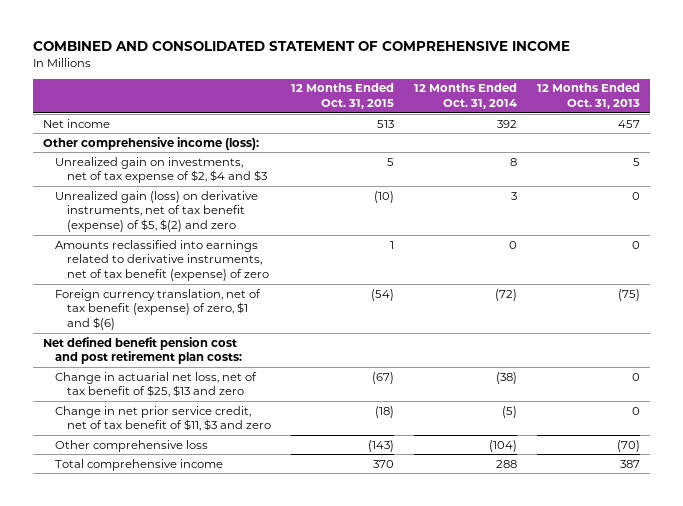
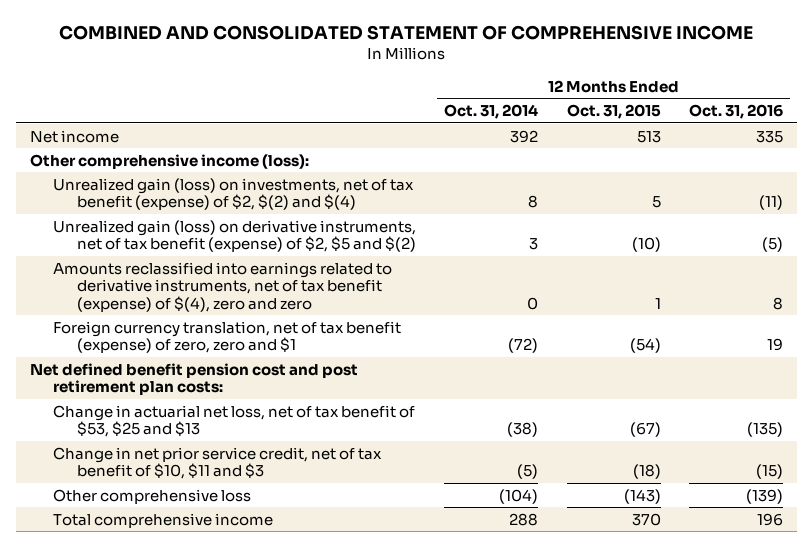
- | 12 Months Ended Oct. 31, 2015 | 12 Months Ended Oct. 31, 2014 | 12 Months Ended Oct. 31, 2013
+ | 12 Months Ended Oct. 31, 2014 | 12 Months Ended Oct. 31, 2015 | 12 Months Ended Oct. 31, 2016
- Unrealized gain on investments, net of tax expense of $2, $4 and $3 | 5 | 8 | 5
- Unrealized gain (loss) on derivative instruments, net of tax benefit (expense) of $5, $(2) and zero | (10) | 3 | 0
- Amounts reclassified into earnings related to derivative instruments, net of tax benefit (expense) of zero | 1 | 0 | 0
- Foreign currency translation, net of tax benefit (expense) of zero, $1 and $(6) | (54) | (72) | (75)
+ Unrealized gain (loss) on investments, net of tax benefit (expense) of $2, $(2) and $(4) | 8 | 5 | (11)
+ Unrealized gain (loss) on derivative instruments, net of tax benefit (expense) of $2, $5 and $(2) | 3 | (10) | (5)
+ Amounts reclassified into earnings related to derivative instruments, net of tax benefit (expense) of $(4), zero and zero | 0 | 1 | 8
+ Foreign currency translation, net of tax benefit (expense) of zero, zero and $1 | (72) | (54) | 19
- Change in actuarial net loss, net of tax benefit of $25, $13 and zero | (67) | (38) | 0
- Change in net prior service credit, net of tax benefit of $11, $3 and zero | (18) | (5) | 0
+ Change in actuarial net loss, net of tax benefit of $53, $25 and $13 | (38) | (67) | (135)
+ Change in net prior service credit, net of tax benefit of $10, $11 and $3 | (5) | (18) | (15)

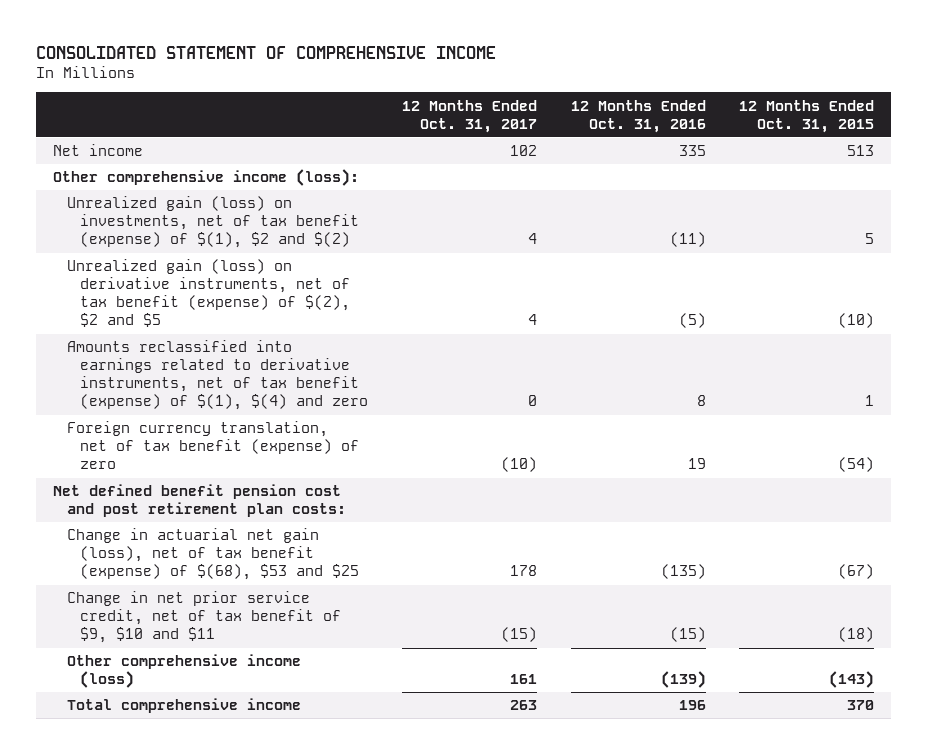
- COMBINED AND CONSOLIDATED STATEMENT OF COMPREHENSIVE INCOME
+ CONSOLIDATED STATEMENT OF COMPREHENSIVE INCOME
- | 12 Months Ended Oct. 31, 2014 | 12 Months Ended Oct. 31, 2015 | 12 Months Ended Oct. 31, 2016
+ | 12 Months Ended Oct. 31, 2017 | 12 Months Ended Oct. 31, 2016 | 12 Months Ended Oct. 31, 2015
- Unrealized gain (loss) on investments, net of tax benefit (expense) of $2, $(2) and $(4) | 8 | 5 | (11)
- Unrealized gain (loss) on derivative instruments, net of tax benefit (expense) of $2, $5 and $(2) | 3 | (10) | (5)
- Amounts reclassified into earnings related to derivative instruments, net of tax benefit (expense) of $(4), zero and zero | 0 | 1 | 8
- Foreign currency translation, net of tax benefit (expense) of zero, zero and $1 | (72) | (54) | 19
+ Unrealized gain (loss) on investments, net of tax benefit (expense) of $(1), $2 and $(2) | 4 | (11) | 5
+ Unrealized gain (loss) on derivative instruments, net of tax benefit (expense) of $(2), $2 and $5 | 4 | (5) | (10)
+ Amounts reclassified into earnings related to derivative instruments, net of tax benefit (expense) of $(1), $(4) and zero | 0 | 8 | 1
+ Foreign currency translation, net of tax benefit (expense) of zero | (10) | 19 | (54)
- Change in actuarial net loss, net of tax benefit of $53, $25 and $13 | (38) | (67) | (135)
- Change in net prior service credit, net of tax benefit of $10, $11 and $3 | (5) | (18) | (15)
- Other comprehensive loss | (104) | (143) | (139)
+ Change in actuarial net gain (loss), net of tax benefit (expense) of $(68), $53 and $25 | 178 | (135) | (67)
+ Change in net prior service credit, net of tax benefit of $9, $10 and $11 | (15) | (15) | (18)
+ Other comprehensive income (loss) | 161 | (139) | (143)

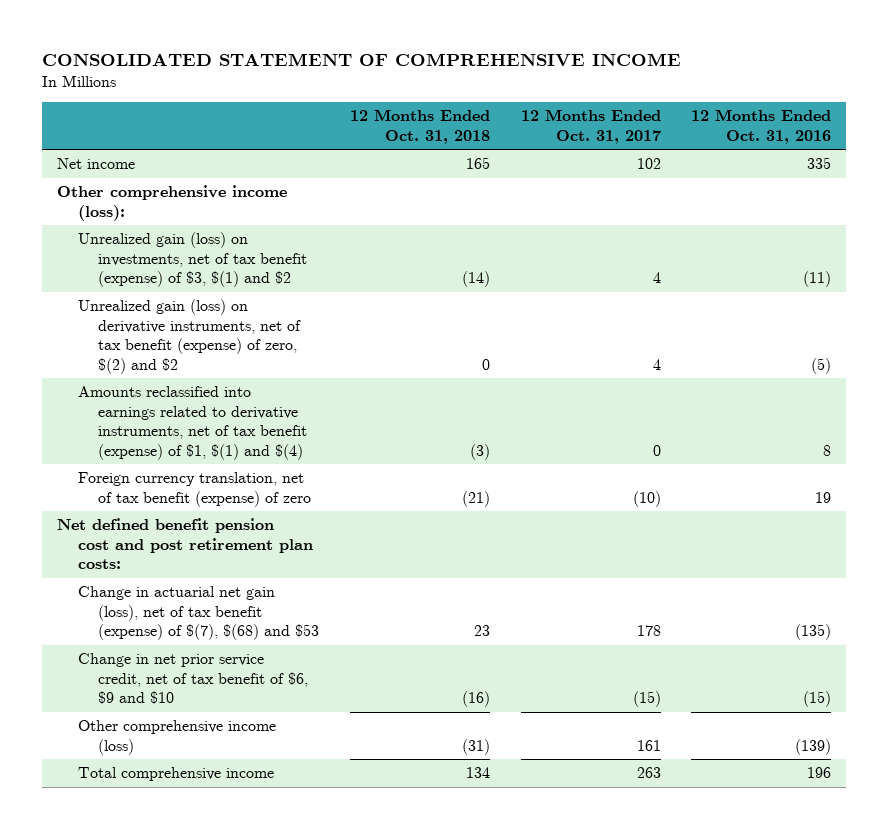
- | 12 Months Ended Oct. 31, 2017 | 12 Months Ended Oct. 31, 2016 | 12 Months Ended Oct. 31, 2015
+ | 12 Months Ended Oct. 31, 2018 | 12 Months Ended Oct. 31, 2017 | 12 Months Ended Oct. 31, 2016
- Unrealized gain (loss) on investments, net of tax benefit (expense) of $(1), $2 and $(2) | 4 | (11) | 5
- Unrealized gain (loss) on derivative instruments, net of tax benefit (expense) of $(2), $2 and $5 | 4 | (5) | (10)
- Amounts reclassified into earnings related to derivative instruments, net of tax benefit (expense) of $(1), $(4) and zero | 0 | 8 | 1
+ Unrealized gain (loss) on investments, net of tax benefit (expense) of $3, $(1) and $2 | (14) | 4 | (11)
+ Unrealized gain (loss) on derivative instruments, net of tax benefit (expense) of zero, $(2) and $2 | 0 | 4 | (5)
+ Amounts reclassified into earnings related to derivative instruments, net of tax benefit (expense) of $1, $(1) and $(4) | (3) | 0 | 8
- Change in actuarial net gain (loss), net of tax benefit (expense) of $(68), $53 and $25 | 178 | (135) | (67)
- Change in net prior service credit, net of tax benefit of $9, $10 and $11 | (15) | (15) | (18)
+ Change in actuarial net gain (loss), net of tax benefit (expense) of $(7), $(68) and $53 | 23 | 178 | (135)
+ Change in net prior service credit, net of tax benefit of $6, $9 and $10 | (16) | (15) | (15)

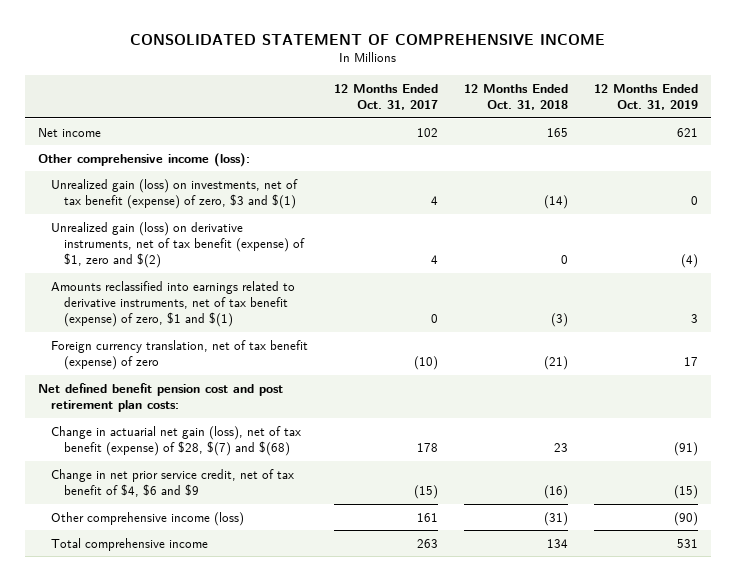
- | 12 Months Ended Oct. 31, 2018 | 12 Months Ended Oct. 31, 2017 | 12 Months Ended Oct. 31, 2016
+ | 12 Months Ended Oct. 31, 2017 | 12 Months Ended Oct. 31, 2018 | 12 Months Ended Oct. 31, 2019
- Unrealized gain (loss) on investments, net of tax benefit (expense) of $3, $(1) and $2 | (14) | 4 | (11)
- Unrealized gain (loss) on derivative instruments, net of tax benefit (expense) of zero, $(2) and $2 | 0 | 4 | (5)
- Amounts reclassified into earnings related to derivative instruments, net of tax benefit (expense) of $1, $(1) and $(4) | (3) | 0 | 8
+ Unrealized gain (loss) on investments, net of tax benefit (expense) of zero, $3 and $(1) | 4 | (14) | 0
+ Unrealized gain (loss) on derivative instruments, net of tax benefit (expense) of $1, zero and $(2) | 4 | 0 | (4)
+ Amounts reclassified into earnings related to derivative instruments, net of tax benefit (expense) of zero, $1 and $(1) | 0 | (3) | 3
- Change in actuarial net gain (loss), net of tax benefit (expense) of $(7), $(68) and $53 | 23 | 178 | (135)
- Change in net prior service credit, net of tax benefit of $6, $9 and $10 | (16) | (15) | (15)
+ Change in actuarial net gain (loss), net of tax benefit (expense) of $28, $(7) and $(68) | 178 | 23 | (91)
+ Change in net prior service credit, net of tax benefit of $4, $6 and $9 | (15) | (16) | (15)

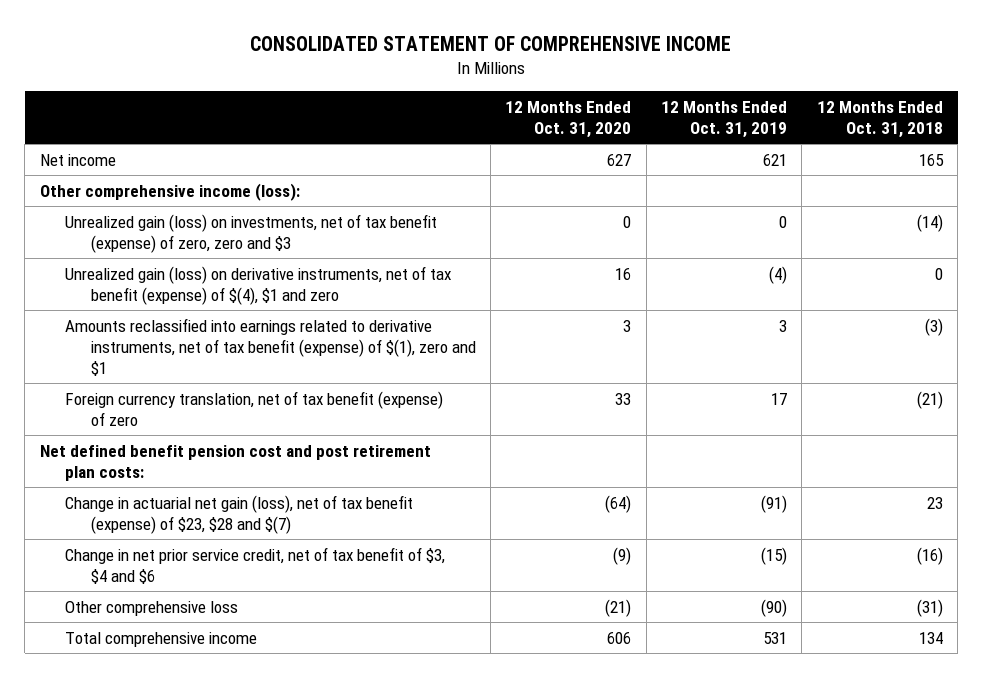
- | 12 Months Ended Oct. 31, 2017 | 12 Months Ended Oct. 31, 2018 | 12 Months Ended Oct. 31, 2019
+ | 12 Months Ended Oct. 31, 2020 | 12 Months Ended Oct. 31, 2019 | 12 Months Ended Oct. 31, 2018
- Unrealized gain (loss) on investments, net of tax benefit (expense) of zero, $3 and $(1) | 4 | (14) | 0
- Unrealized gain (loss) on derivative instruments, net of tax benefit (expense) of $1, zero and $(2) | 4 | 0 | (4)
- Amounts reclassified into earnings related to derivative instruments, net of tax benefit (expense) of zero, $1 and $(1) | 0 | (3) | 3
+ Unrealized gain (loss) on investments, net of tax benefit (expense) of zero, zero and $3 | 0 | 0 | (14)
+ Unrealized gain (loss) on derivative instruments, net of tax benefit (expense) of $(4), $1 and zero | 16 | (4) | 0
+ Amounts reclassified into earnings related to derivative instruments, net of tax benefit (expense) of $(1), zero and $1 | 3 | 3 | (3)
- Change in actuarial net gain (loss), net of tax benefit (expense) of $28, $(7) and $(68) | 178 | 23 | (91)
- Change in net prior service credit, net of tax benefit of $4, $6 and $9 | (15) | (16) | (15)
- Other comprehensive income (loss) | 161 | (31) | (90)
+ Change in actuarial net gain (loss), net of tax benefit (expense) of $23, $28 and $(7) | (64) | (91) | 23
+ Change in net prior service credit, net of tax benefit of $3, $4 and $6 | (9) | (15) | (16)
+ Other comprehensive loss | (21) | (90) | (31)

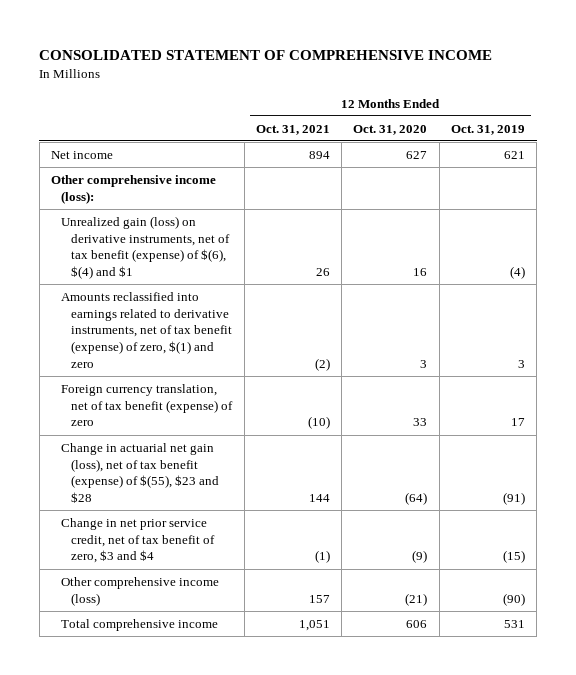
- | 12 Months Ended Oct. 31, 2020 | 12 Months Ended Oct. 31, 2019 | 12 Months Ended Oct. 31, 2018
+ | 12 Months Ended Oct. 31, 2021 | 12 Months Ended Oct. 31, 2020 | 12 Months Ended Oct. 31, 2019
- Unrealized gain (loss) on investments, net of tax benefit (expense) of zero, zero and $3 | 0 | 0 | (14)
- Unrealized gain (loss) on derivative instruments, net of tax benefit (expense) of $(4), $1 and zero | 16 | (4) | 0
- Amounts reclassified into earnings related to derivative instruments, net of tax benefit (expense) of $(1), zero and $1 | 3 | 3 | (3)
+ Unrealized gain (loss) on derivative instruments, net of tax benefit (expense) of $(6), $(4) and $1 | 26 | 16 | (4)
+ Amounts reclassified into earnings related to derivative instruments, net of tax benefit (expense) of zero, $(1) and zero | (2) | 3 | 3
- Net defined benefit pension cost and post retirement plan costs:
- Change in actuarial net gain (loss), net of tax benefit (expense) of $23, $28 and $(7) | (64) | (91) | 23
- Change in net prior service credit, net of tax benefit of $3, $4 and $6 | (9) | (15) | (16)
- Other comprehensive loss | (21) | (90) | (31)
+ Change in actuarial net gain (loss), net of tax benefit (expense) of $(55), $23 and $28 | 144 | (64) | (91)
+ Change in net prior service credit, net of tax benefit of zero, $3 and $4 | (1) | (9) | (15)
+ Other comprehensive income (loss) | 157 | (21) | (90)

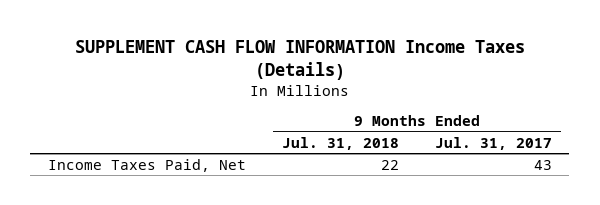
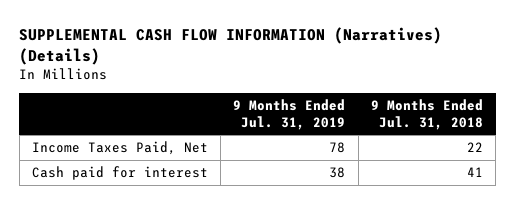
- SUPPLEMENT CASH FLOW INFORMATION Income Taxes (Details)
+ SUPPLEMENTAL CASH FLOW INFORMATION (Narratives) (Details)
- | 9 Months Ended Jul. 31, 2018 | 9 Months Ended Jul. 31, 2017
+ | 9 Months Ended Jul. 31, 2019 | 9 Months Ended Jul. 31, 2018
+ Cash paid for interest | 38 | 41

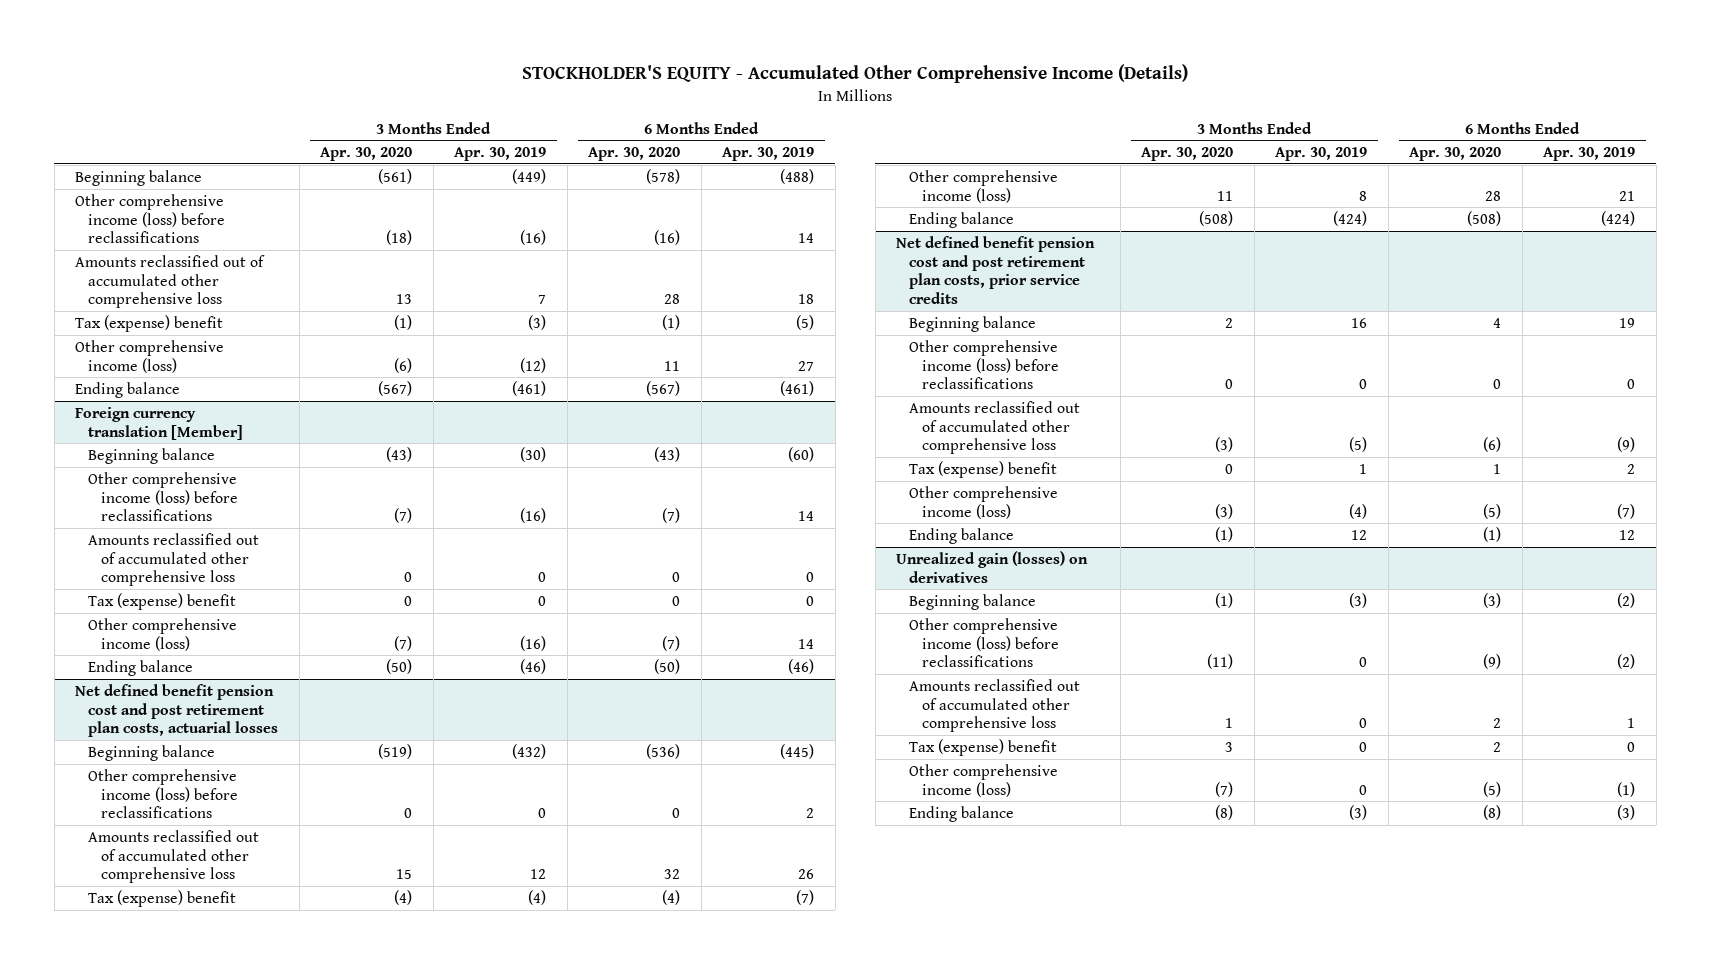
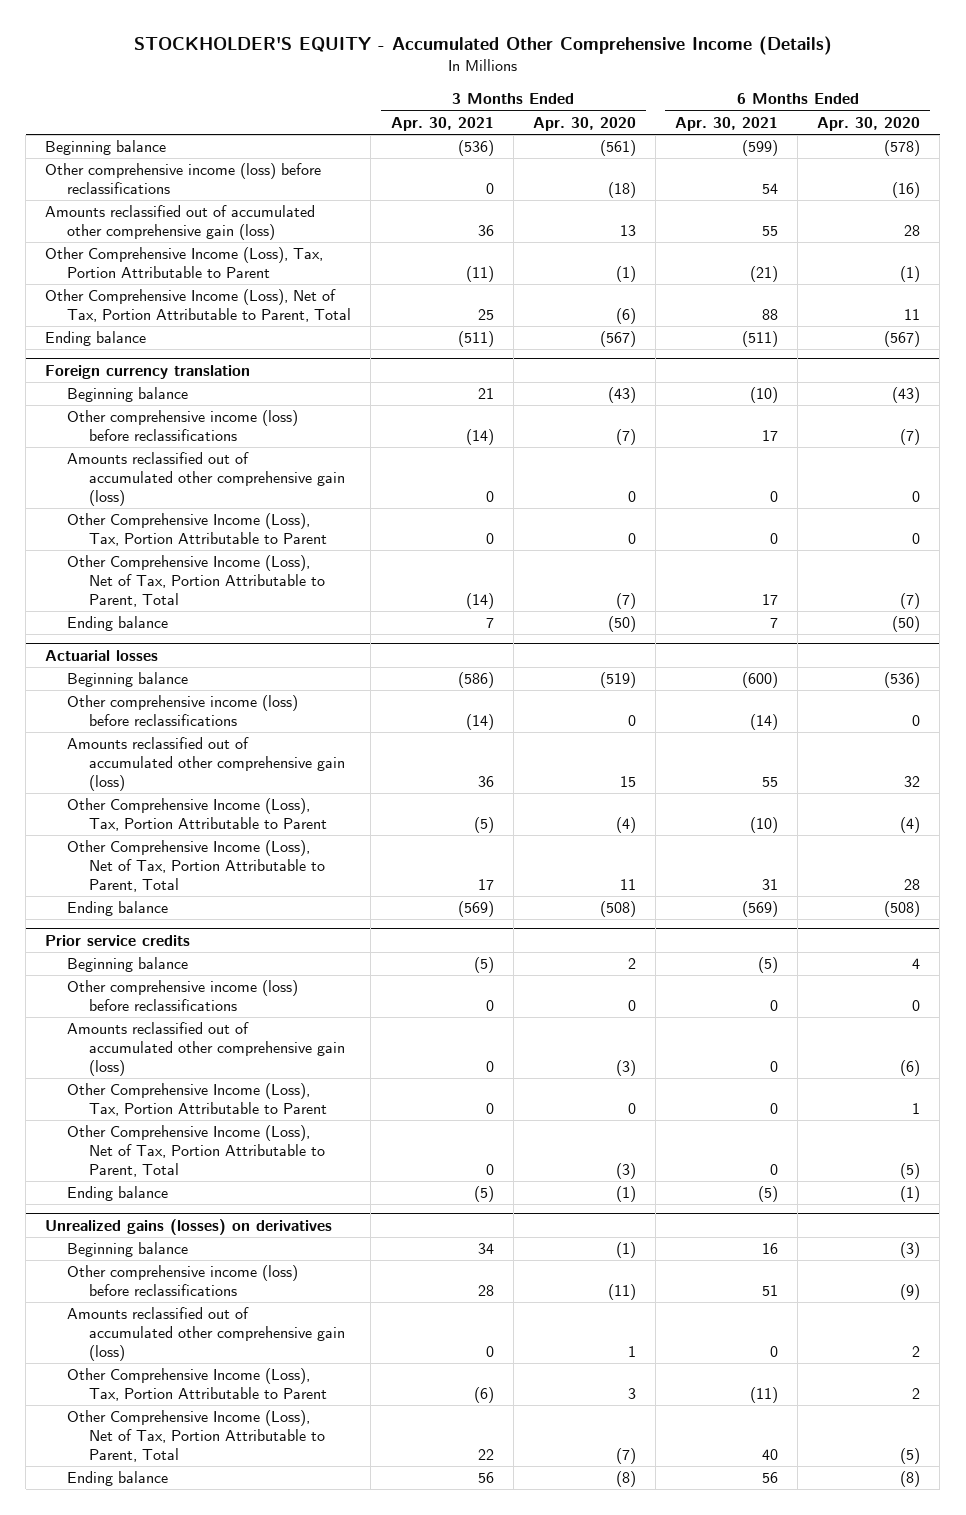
- | 3 Months Ended Apr. 30, 2020 | 3 Months Ended Apr. 30, 2019 | 6 Months Ended Apr. 30, 2020 | 6 Months Ended Apr. 30, 2019
+ | 3 Months Ended Apr. 30, 2021 | 3 Months Ended Apr. 30, 2020 | 6 Months Ended Apr. 30, 2021 | 6 Months Ended Apr. 30, 2020
- Amounts reclassified out of accumulated other comprehensive loss | 13 | 7 | 28 | 18
- Tax (expense) benefit | (1) | (3) | (1) | (5)
- Other comprehensive income (loss) | (6) | (12) | 11 | 27
+ Amounts reclassified out of accumulated other comprehensive gain (loss) | 36 | 13 | 55 | 28
+ Other Comprehensive Income (Loss), Tax, Portion Attributable to Parent | (11) | (1) | (21) | (1)
+ Other Comprehensive Income (Loss), Net of Tax, Portion Attributable to Parent, Total | 25 | (6) | 88 | 11
- Foreign currency translation [Member]
+ Foreign currency translation
- Amounts reclassified out of accumulated other comprehensive loss | 0 | 0 | 0 | 0
- Tax (expense) benefit | 0 | 0 | 0 | 0
- Other comprehensive income (loss) | (7) | (16) | (7) | 14
+ Amounts reclassified out of accumulated other comprehensive gain (loss) | 0 | 0 | 0 | 0
+ Other Comprehensive Income (Loss), Tax, Portion Attributable to Parent | 0 | 0 | 0 | 0
+ Other Comprehensive Income (Loss), Net of Tax, Portion Attributable to Parent, Total | (14) | (7) | 17 | (7)
- Net defined benefit pension cost and post retirement plan costs, actuarial losses
+ Actuarial losses
- Amounts reclassified out of accumulated other comprehensive loss | 15 | 12 | 32 | 26
- Tax (expense) benefit | (4) | (4) | (4) | (7)
- Other comprehensive income (loss) | 11 | 8 | 28 | 21
+ Amounts reclassified out of accumulated other comprehensive gain (loss) | 36 | 15 | 55 | 32
+ Other Comprehensive Income (Loss), Tax, Portion Attributable to Parent | (5) | (4) | (10) | (4)
+ Other Comprehensive Income (Loss), Net of Tax, Portion Attributable to Parent, Total | 17 | 11 | 31 | 28
- Net defined benefit pension cost and post retirement plan costs, prior service credits
+ Prior service credits
- Amounts reclassified out of accumulated other comprehensive loss | (3) | (5) | (6) | (9)
- Tax (expense) benefit | 0 | 1 | 1 | 2
- Other comprehensive income (loss) | (3) | (4) | (5) | (7)
+ Amounts reclassified out of accumulated other comprehensive gain (loss) | 0 | (3) | 0 | (6)
+ Other Comprehensive Income (Loss), Tax, Portion Attributable to Parent | 0 | 0 | 0 | 1
+ Other Comprehensive Income (Loss), Net of Tax, Portion Attributable to Parent, Total | 0 | (3) | 0 | (5)
- Unrealized gain (losses) on derivatives
+ Unrealized gains (losses) on derivatives
- Amounts reclassified out of accumulated other comprehensive loss | 1 | 0 | 2 | 1
- Tax (expense) benefit | 3 | 0 | 2 | 0
- Other comprehensive income (loss) | (7) | 0 | (5) | (1)
+ Amounts reclassified out of accumulated other comprehensive gain (loss) | 0 | 1 | 0 | 2
+ Other Comprehensive Income (Loss), Tax, Portion Attributable to Parent | (6) | 3 | (11) | 2
+ Other Comprehensive Income (Loss), Net of Tax, Portion Attributable to Parent, Total | 22 | (7) | 40 | (5)

